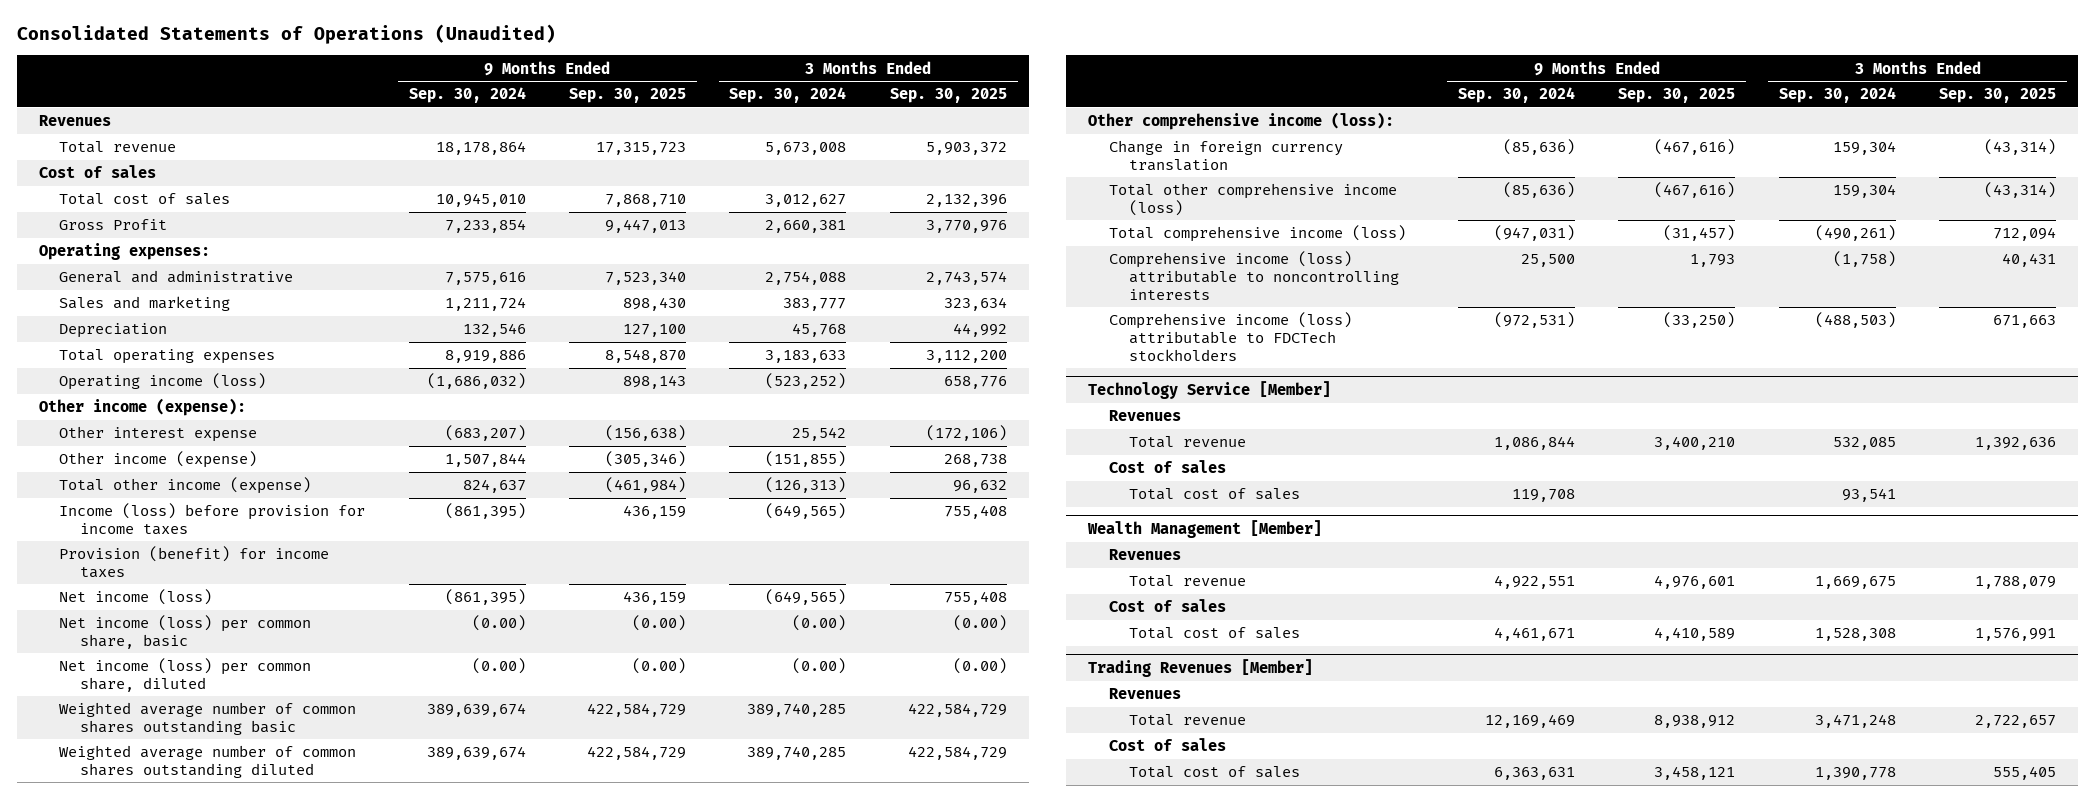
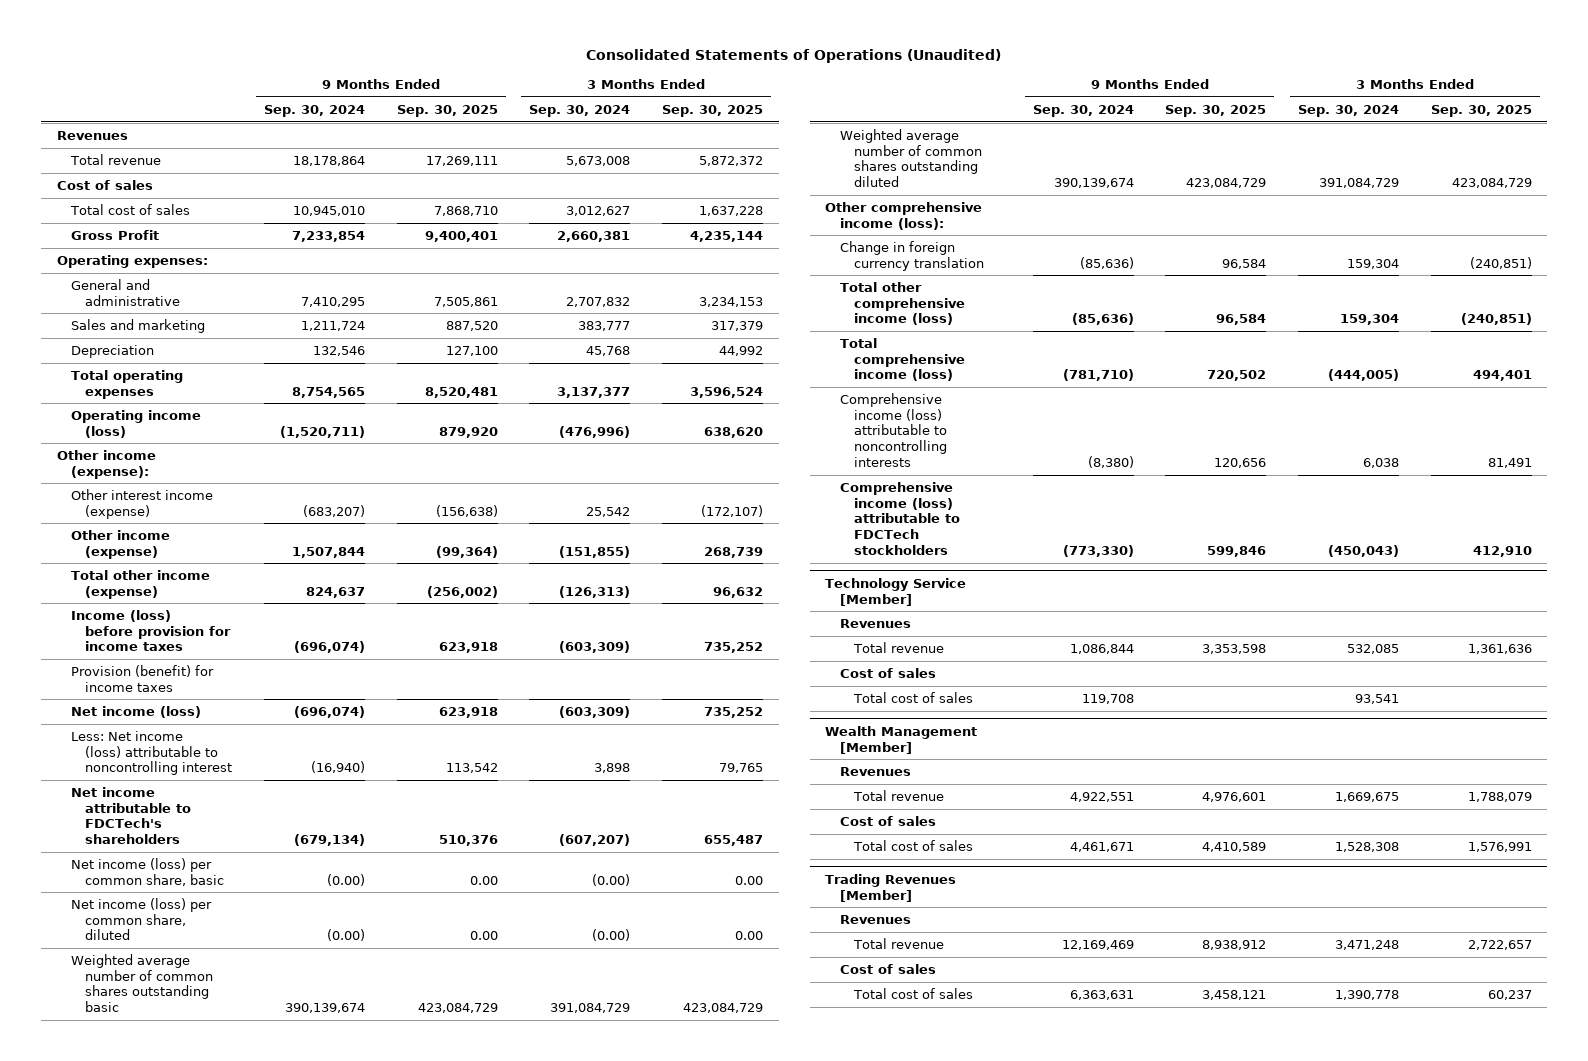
- Total revenue | 18,178,864 | 17,315,723 | 5,673,008 | 5,903,372
+ Total revenue | 18,178,864 | 17,269,111 | 5,673,008 | 5,872,372
- Total cost of sales | 10,945,010 | 7,868,710 | 3,012,627 | 2,132,396
- Gross Profit | 7,233,854 | 9,447,013 | 2,660,381 | 3,770,976
+ Total cost of sales | 10,945,010 | 7,868,710 | 3,012,627 | 1,637,228
+ Gross Profit | 7,233,854 | 9,400,401 | 2,660,381 | 4,235,144
- General and administrative | 7,575,616 | 7,523,340 | 2,754,088 | 2,743,574
- Sales and marketing | 1,211,724 | 898,430 | 383,777 | 323,634
+ General and administrative | 7,410,295 | 7,505,861 | 2,707,832 | 3,234,153
+ Sales and marketing | 1,211,724 | 887,520 | 383,777 | 317,379
- Total operating expenses | 8,919,886 | 8,548,870 | 3,183,633 | 3,112,200
- Operating income (loss) | (1,686,032) | 898,143 | (523,252) | 658,776
+ Total operating expenses | 8,754,565 | 8,520,481 | 3,137,377 | 3,596,524
+ Operating income (loss) | (1,520,711) | 879,920 | (476,996) | 638,620
- Other interest expense | (683,207) | (156,638) | 25,542 | (172,106)
- Other income (expense) | 1,507,844 | (305,346) | (151,855) | 268,738
- Total other income (expense) | 824,637 | (461,984) | (126,313) | 96,632
- Income (loss) before provision for income taxes | (861,395) | 436,159 | (649,565) | 755,408
+ Other interest income (expense) | (683,207) | (156,638) | 25,542 | (172,107)
+ Other income (expense) | 1,507,844 | (99,364) | (151,855) | 268,739
+ Total other income (expense) | 824,637 | (256,002) | (126,313) | 96,632
+ Income (loss) before provision for income taxes | (696,074) | 623,918 | (603,309) | 735,252
- Net income (loss) | (861,395) | 436,159 | (649,565) | 755,408
- Net income (loss) per common share, basic | (0.00) | (0.00) | (0.00) | (0.00)
- Net income (loss) per common share, diluted | (0.00) | (0.00) | (0.00) | (0.00)
- Weighted average number of common shares outstanding basic | 389,639,674 | 422,584,729 | 389,740,285 | 422,584,729
- Weighted average number of common shares outstanding diluted | 389,639,674 | 422,584,729 | 389,740,285 | 422,584,729
+ Net income (loss) | (696,074) | 623,918 | (603,309) | 735,252
+ Less: Net income (loss) attributable to noncontrolling interest | (16,940) | 113,542 | 3,898 | 79,765
+ Net income attributable to FDCTech's shareholders | (679,134) | 510,376 | (607,207) | 655,487
+ Net income (loss) per common share, basic | (0.00) | 0.00 | (0.00) | 0.00
+ Net income (loss) per common share, diluted | (0.00) | 0.00 | (0.00) | 0.00
+ Weighted average number of common shares outstanding basic | 390,139,674 | 423,084,729 | 391,084,729 | 423,084,729
+ Weighted average number of common shares outstanding diluted | 390,139,674 | 423,084,729 | 391,084,729 | 423,084,729
- Change in foreign currency translation | (85,636) | (467,616) | 159,304 | (43,314)
- Total other comprehensive income (loss) | (85,636) | (467,616) | 159,304 | (43,314)
- Total comprehensive income (loss) | (947,031) | (31,457) | (490,261) | 712,094
- Comprehensive income (loss) attributable to noncontrolling interests | 25,500 | 1,793 | (1,758) | 40,431
- Comprehensive income (loss) attributable to FDCTech stockholders | (972,531) | (33,250) | (488,503) | 671,663
+ Change in foreign currency translation | (85,636) | 96,584 | 159,304 | (240,851)
+ Total other comprehensive income (loss) | (85,636) | 96,584 | 159,304 | (240,851)
+ Total comprehensive income (loss) | (781,710) | 720,502 | (444,005) | 494,401
+ Comprehensive income (loss) attributable to noncontrolling interests | (8,380) | 120,656 | 6,038 | 81,491
+ Comprehensive income (loss) attributable to FDCTech stockholders | (773,330) | 599,846 | (450,043) | 412,910
@ Technology Service [Member]
- Total revenue | 1,086,844 | 3,400,210 | 532,085 | 1,392,636
+ Total revenue | 1,086,844 | 3,353,598 | 532,085 | 1,361,636
@ Trading Revenues [Member]
- Total cost of sales | 6,363,631 | 3,458,121 | 1,390,778 | 555,405
+ Total cost of sales | 6,363,631 | 3,458,121 | 1,390,778 | 60,237

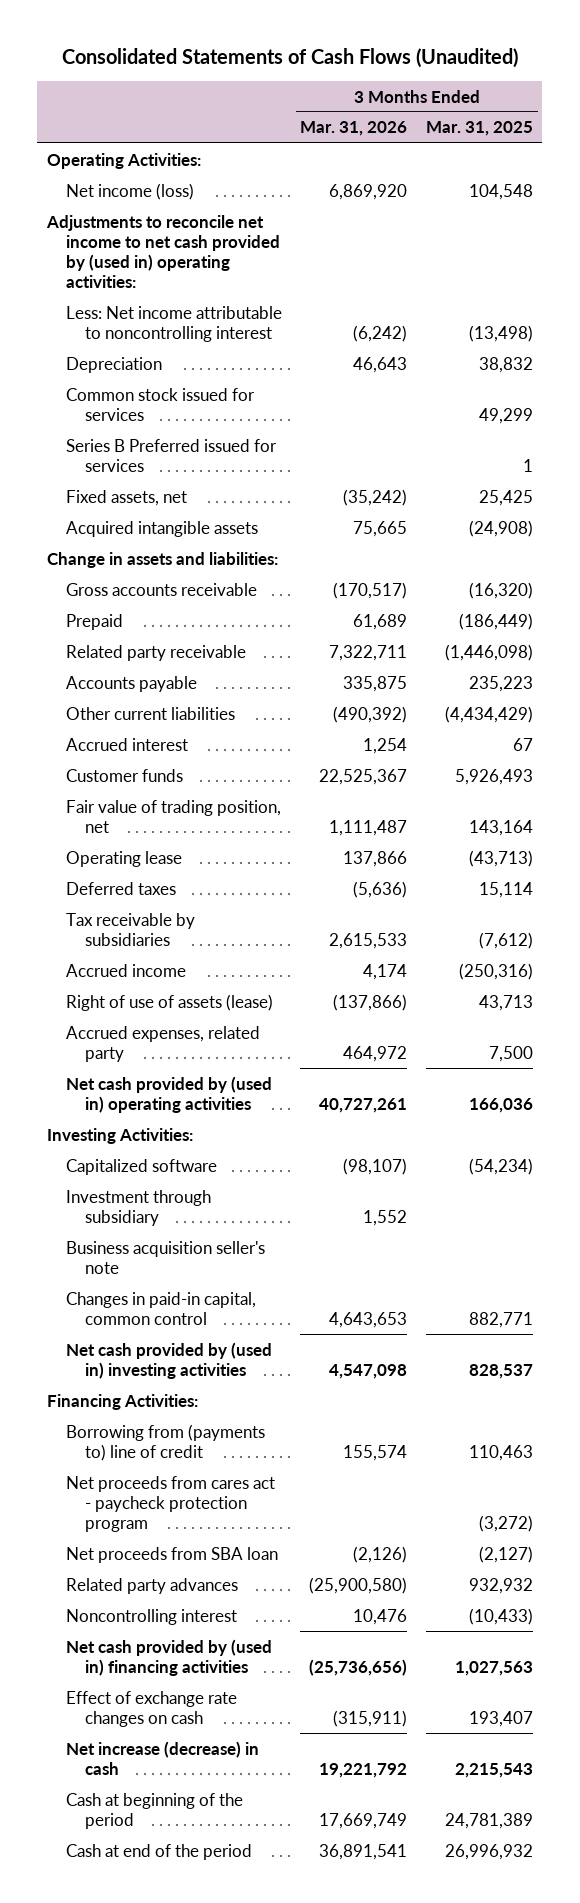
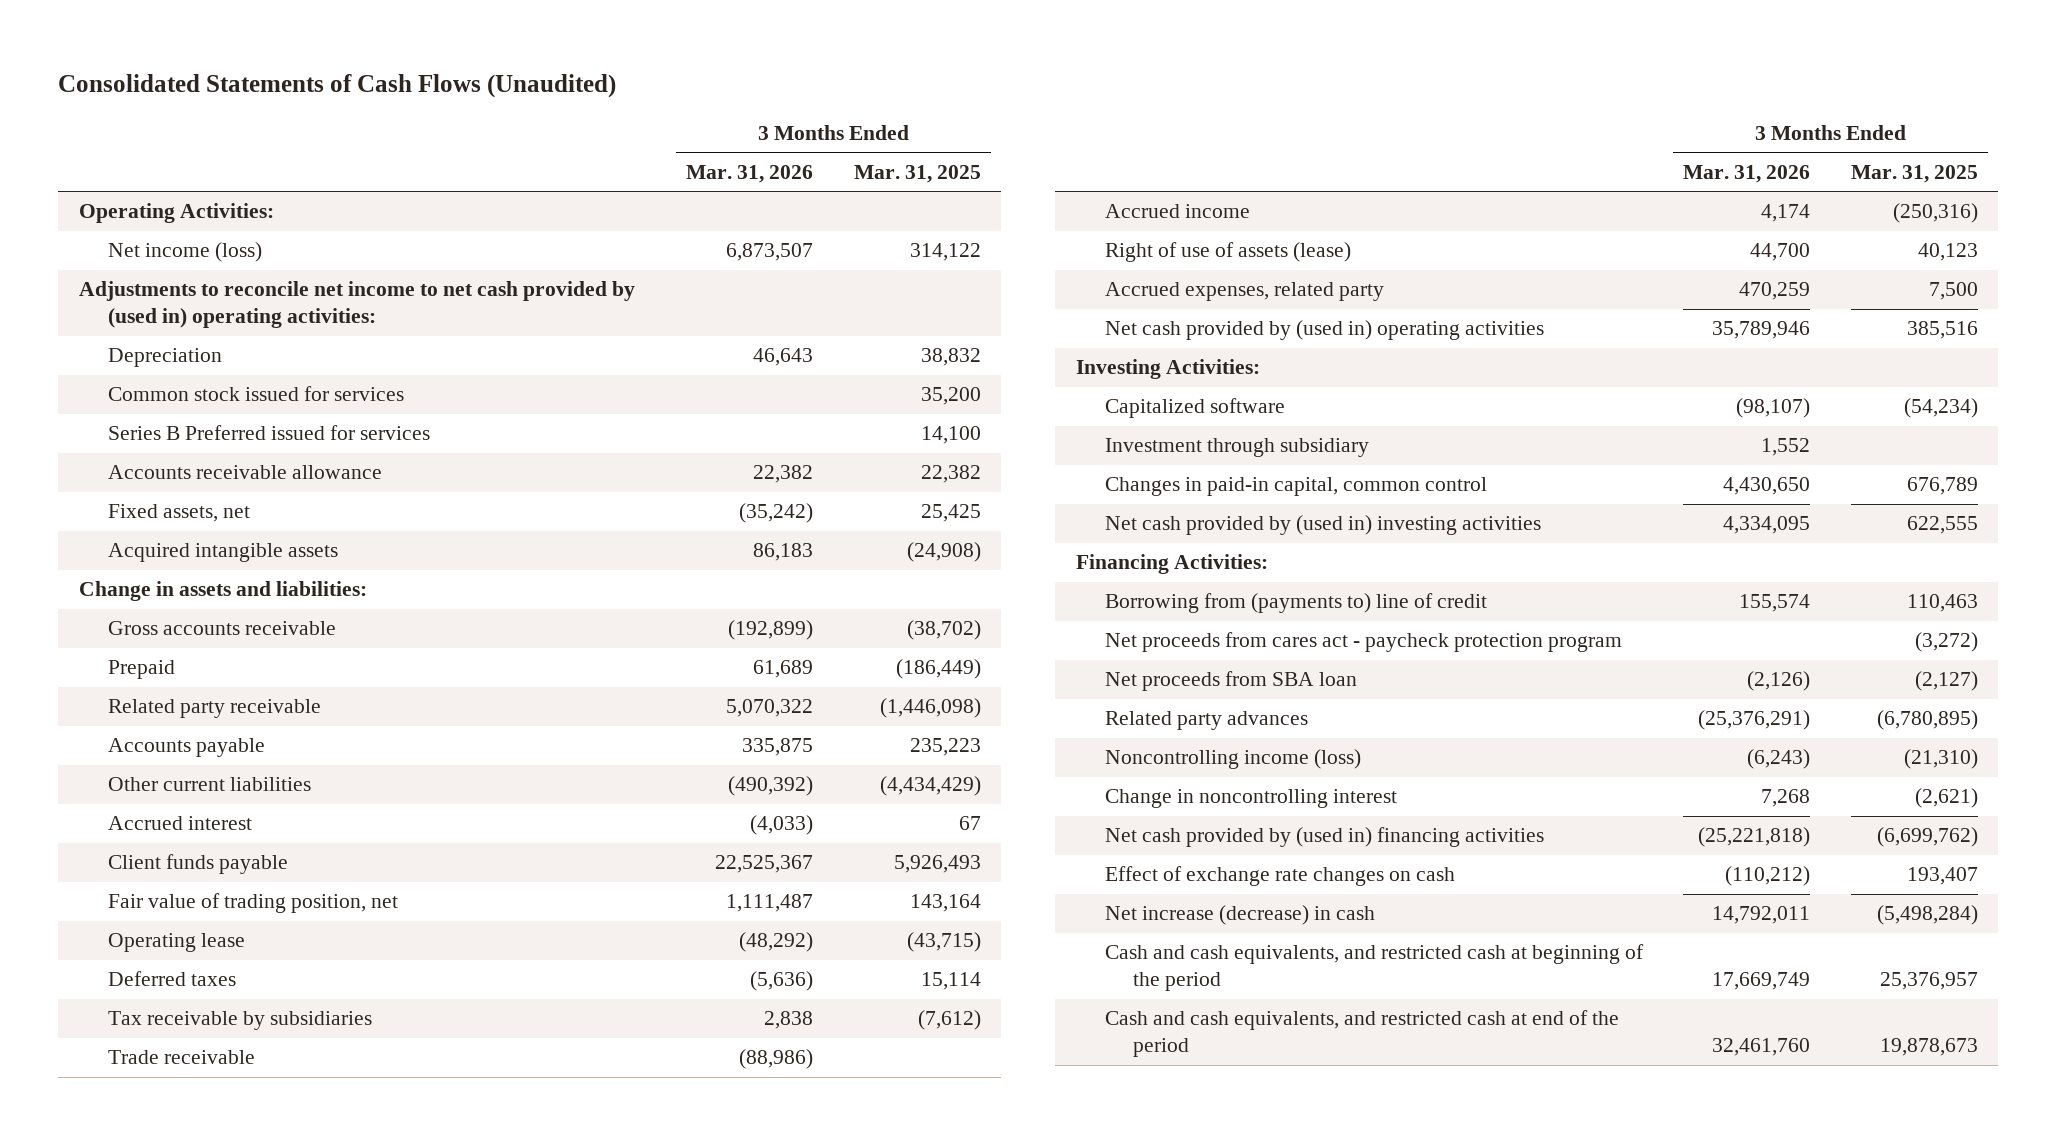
- Net income (loss) | 6,869,920 | 104,548
+ Net income (loss) | 6,873,507 | 314,122
- Less: Net income attributable to noncontrolling interest | (6,242) | (13,498)
- Common stock issued for services | | 49,299
- Series B Preferred issued for services | | 1
+ Common stock issued for services | | 35,200
+ Series B Preferred issued for services | | 14,100
+ Accounts receivable allowance | 22,382 | 22,382
- Acquired intangible assets | 75,665 | (24,908)
+ Acquired intangible assets | 86,183 | (24,908)
- Gross accounts receivable | (170,517) | (16,320)
+ Gross accounts receivable | (192,899) | (38,702)
- Related party receivable | 7,322,711 | (1,446,098)
+ Related party receivable | 5,070,322 | (1,446,098)
- Accrued interest | 1,254 | 67
- Customer funds | 22,525,367 | 5,926,493
+ Accrued interest | (4,033) | 67
+ Client funds payable | 22,525,367 | 5,926,493
- Operating lease | 137,866 | (43,713)
+ Operating lease | (48,292) | (43,715)
- Tax receivable by subsidiaries | 2,615,533 | (7,612)
+ Tax receivable by subsidiaries | 2,838 | (7,612)
+ Trade receivable | (88,986) |
- Right of use of assets (lease) | (137,866) | 43,713
- Accrued expenses, related party | 464,972 | 7,500
- Net cash provided by (used in) operating activities | 40,727,261 | 166,036
+ Right of use of assets (lease) | 44,700 | 40,123
+ Accrued expenses, related party | 470,259 | 7,500
+ Net cash provided by (used in) operating activities | 35,789,946 | 385,516
- Business acquisition seller's note
- Changes in paid-in capital, common control | 4,643,653 | 882,771
- Net cash provided by (used in) investing activities | 4,547,098 | 828,537
+ Changes in paid-in capital, common control | 4,430,650 | 676,789
+ Net cash provided by (used in) investing activities | 4,334,095 | 622,555
- Related party advances | (25,900,580) | 932,932
- Noncontrolling interest | 10,476 | (10,433)
- Net cash provided by (used in) financing activities | (25,736,656) | 1,027,563
- Effect of exchange rate changes on cash | (315,911) | 193,407
- Net increase (decrease) in cash | 19,221,792 | 2,215,543
- Cash at beginning of the period | 17,669,749 | 24,781,389
- Cash at end of the period | 36,891,541 | 26,996,932
+ Related party advances | (25,376,291) | (6,780,895)
+ Noncontrolling income (loss) | (6,243) | (21,310)
+ Change in noncontrolling interest | 7,268 | (2,621)
+ Net cash provided by (used in) financing activities | (25,221,818) | (6,699,762)
+ Effect of exchange rate changes on cash | (110,212) | 193,407
+ Net increase (decrease) in cash | 14,792,011 | (5,498,284)
+ Cash and cash equivalents, and restricted cash at beginning of the period | 17,669,749 | 25,376,957
+ Cash and cash equivalents, and restricted cash at end of the period | 32,461,760 | 19,878,673

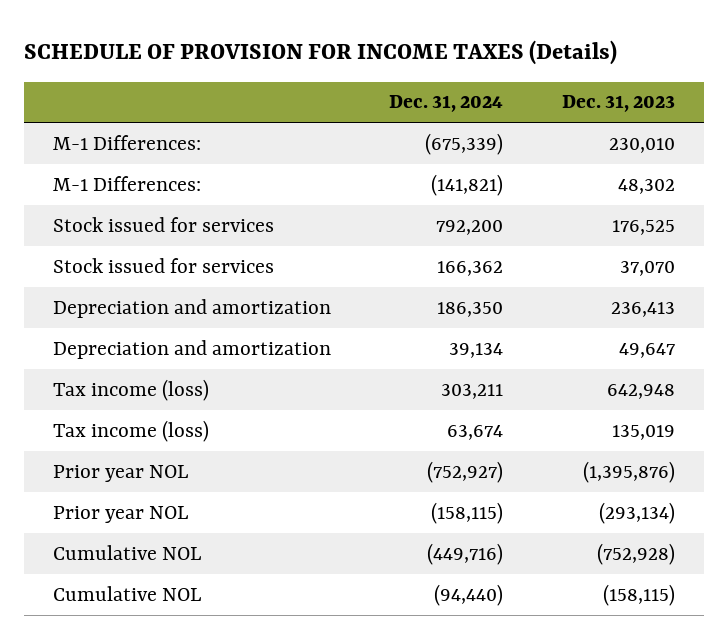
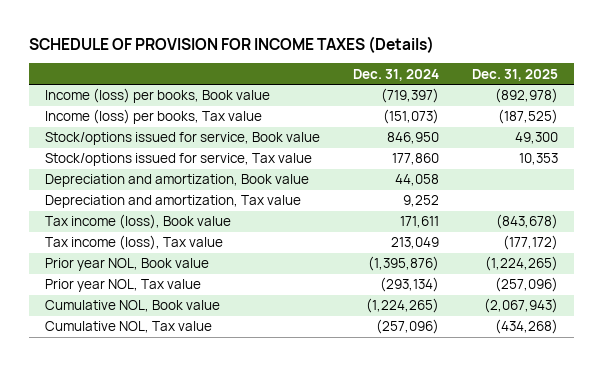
- | Dec. 31, 2024 | Dec. 31, 2023
+ | Dec. 31, 2024 | Dec. 31, 2025
- M-1 Differences: | (675,339) | 230,010
- M-1 Differences: | (141,821) | 48,302
- Stock issued for services | 792,200 | 176,525
- Stock issued for services | 166,362 | 37,070
- Depreciation and amortization | 186,350 | 236,413
- Depreciation and amortization | 39,134 | 49,647
- Tax income (loss) | 303,211 | 642,948
- Tax income (loss) | 63,674 | 135,019
- Prior year NOL | (752,927) | (1,395,876)
- Prior year NOL | (158,115) | (293,134)
- Cumulative NOL | (449,716) | (752,928)
- Cumulative NOL | (94,440) | (158,115)
+ Income (loss) per books, Book value | (719,397) | (892,978)
+ Income (loss) per books, Tax value | (151,073) | (187,525)
+ Stock/options issued for service, Book value | 846,950 | 49,300
+ Stock/options issued for service, Tax value | 177,860 | 10,353
+ Depreciation and amortization, Book value | 44,058 |
+ Depreciation and amortization, Tax value | 9,252 |
+ Tax income (loss), Book value | 171,611 | (843,678)
+ Tax income (loss), Tax value | 213,049 | (177,172)
+ Prior year NOL, Book value | (1,395,876) | (1,224,265)
+ Prior year NOL, Tax value | (293,134) | (257,096)
+ Cumulative NOL, Book value | (1,224,265) | (2,067,943)
+ Cumulative NOL, Tax value | (257,096) | (434,268)

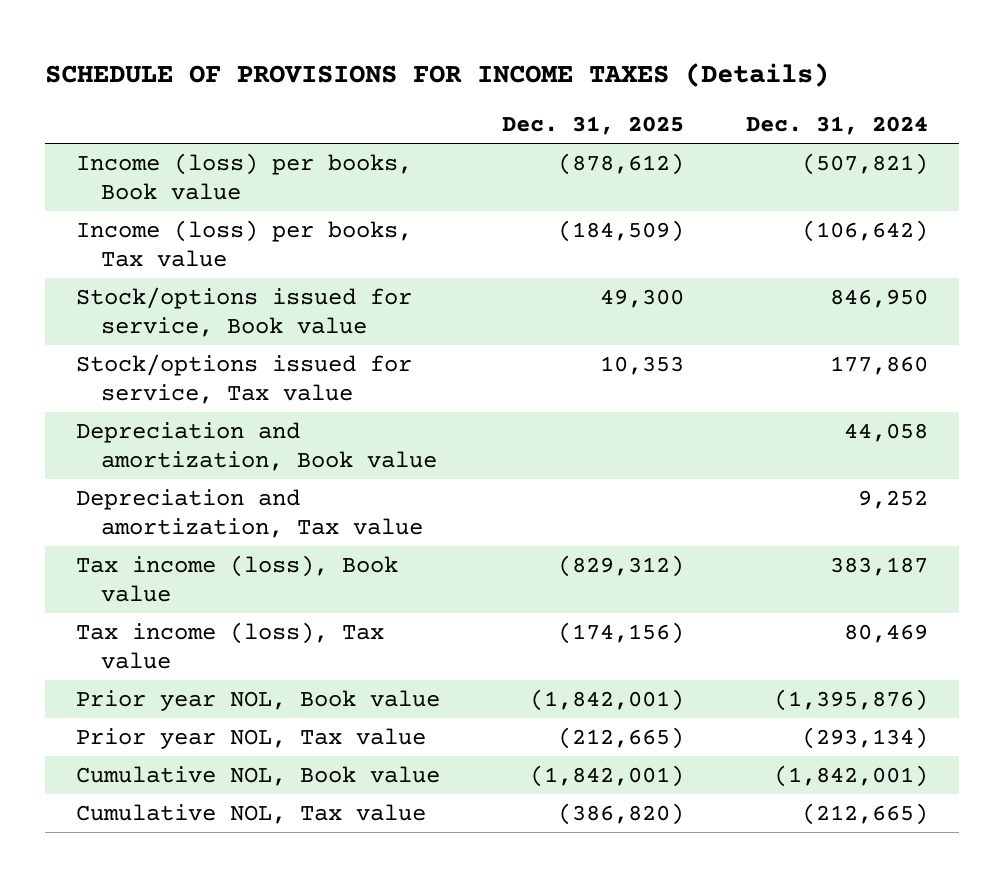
- SCHEDULE OF PROVISION FOR INCOME TAXES (Details)
+ SCHEDULE OF PROVISIONS FOR INCOME TAXES (Details)
- | Dec. 31, 2024 | Dec. 31, 2025
+ | Dec. 31, 2025 | Dec. 31, 2024
- Income (loss) per books, Book value | (719,397) | (892,978)
- Income (loss) per books, Tax value | (151,073) | (187,525)
+ Income (loss) per books, Book value | (878,612) | (507,821)
+ Income (loss) per books, Tax value | (184,509) | (106,642)
- Tax income (loss), Book value | 171,611 | (843,678)
- Tax income (loss), Tax value | 213,049 | (177,172)
- Prior year NOL, Book value | (1,395,876) | (1,224,265)
- Prior year NOL, Tax value | (293,134) | (257,096)
- Cumulative NOL, Book value | (1,224,265) | (2,067,943)
- Cumulative NOL, Tax value | (257,096) | (434,268)
+ Tax income (loss), Book value | (829,312) | 383,187
+ Tax income (loss), Tax value | (174,156) | 80,469
+ Prior year NOL, Book value | (1,842,001) | (1,395,876)
+ Prior year NOL, Tax value | (212,665) | (293,134)
+ Cumulative NOL, Book value | (1,842,001) | (1,842,001)
+ Cumulative NOL, Tax value | (386,820) | (212,665)

